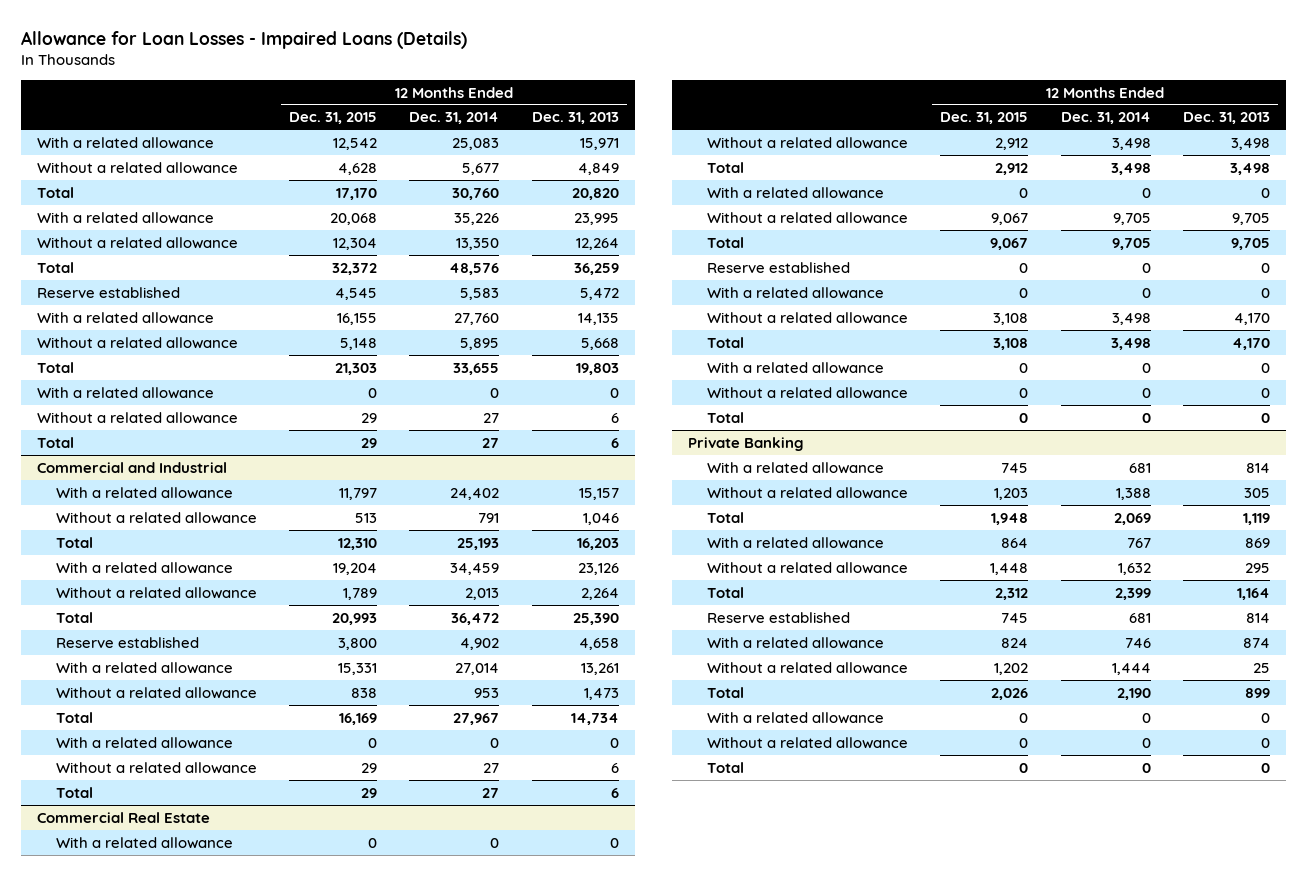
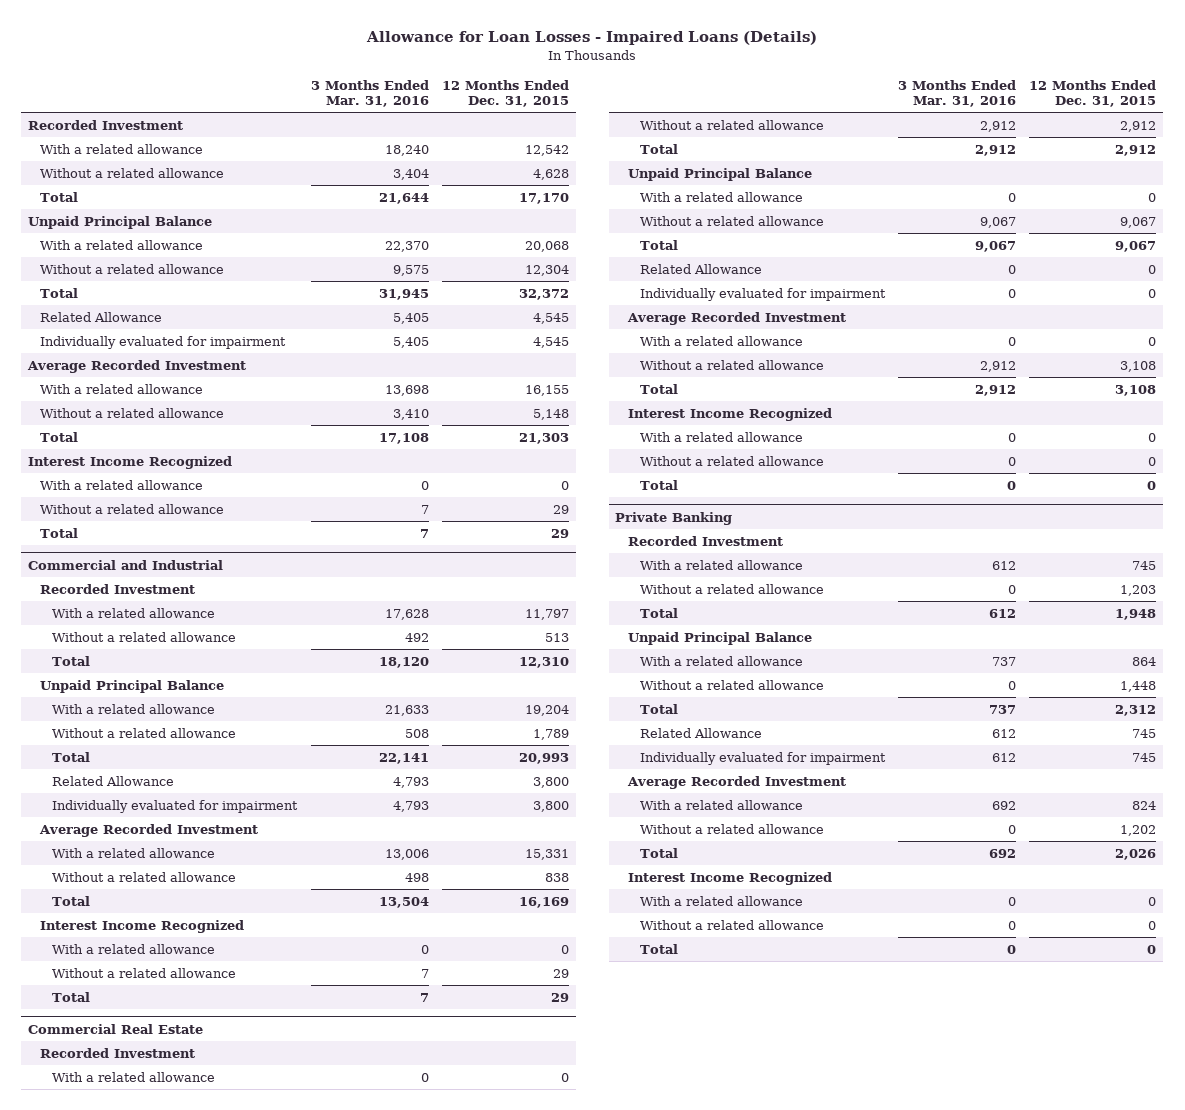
- | 12 Months Ended Dec. 31, 2015 | 12 Months Ended Dec. 31, 2014 | 12 Months Ended Dec. 31, 2013
+ | 3 Months Ended Mar. 31, 2016 | 12 Months Ended Dec. 31, 2015
+ Recorded Investment
+ Unpaid Principal Balance
- Reserve established | 4,545 | 5,583 | 5,472
+ Related Allowance | 5,405 | 4,545
+ Individually evaluated for impairment | 5,405 | 4,545
+ Average Recorded Investment
+ Interest Income Recognized
@ Commercial and Industrial
+ Recorded Investment
+ Unpaid Principal Balance
- Reserve established | 3,800 | 4,902 | 4,658
+ Related Allowance | 4,793 | 3,800
+ Individually evaluated for impairment | 4,793 | 3,800
+ Average Recorded Investment
+ Interest Income Recognized
@ Commercial Real Estate
+ Recorded Investment
+ Unpaid Principal Balance
- Reserve established | 0 | 0 | 0
+ Related Allowance | 0 | 0
+ Individually evaluated for impairment | 0 | 0
+ Average Recorded Investment
+ Interest Income Recognized
@ Private Banking
+ Recorded Investment
+ Unpaid Principal Balance
- Reserve established | 745 | 681 | 814
+ Related Allowance | 612 | 745
+ Individually evaluated for impairment | 612 | 745
+ Average Recorded Investment
+ Interest Income Recognized

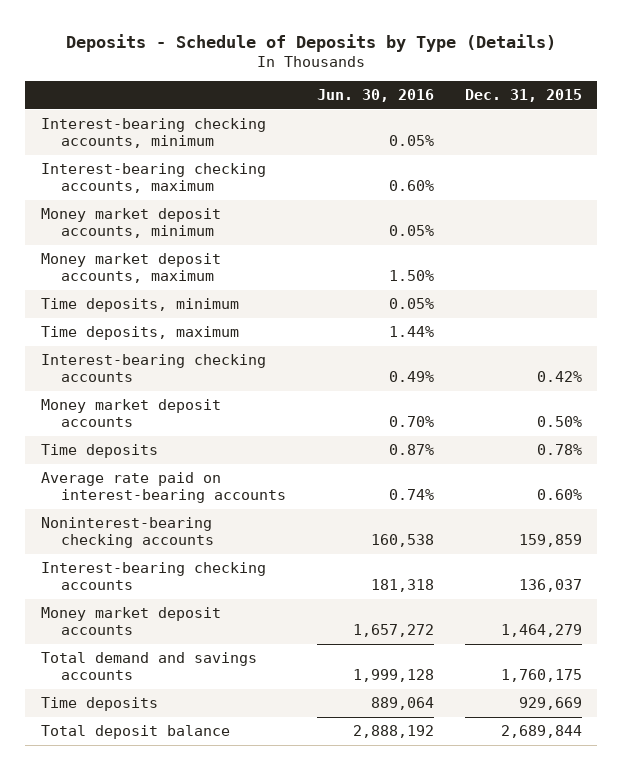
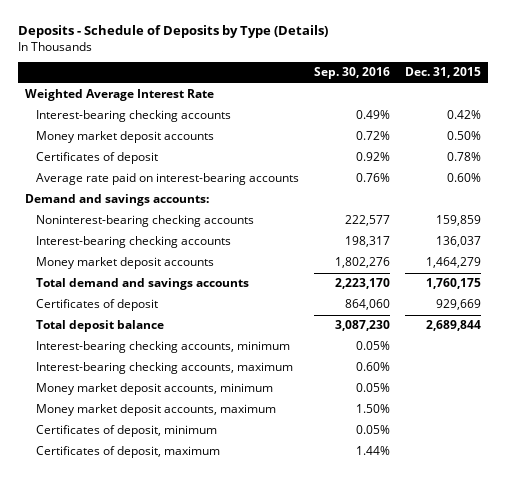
- | Jun. 30, 2016 | Dec. 31, 2015
+ | Sep. 30, 2016 | Dec. 31, 2015
- Time deposits, minimum | 0.05% |
- Time deposits, maximum | 1.44% |
+ Weighted Average Interest Rate
- Time deposits | 0.87% | 0.78%
+ Certificates of deposit | 0.92% | 0.78%
+ Demand and savings accounts:
- Time deposits | 889,064 | 929,669
+ Certificates of deposit | 864,060 | 929,669
moved down: Interest-bearing checking accounts, minimum | 0.05% |
moved down: Interest-bearing checking accounts, maximum | 0.60% |
moved down: Money market deposit accounts, minimum | 0.05% |
moved down: Money market deposit accounts, maximum | 1.50% |
+ Certificates of deposit, minimum | 0.05% |
+ Certificates of deposit, maximum | 1.44% |

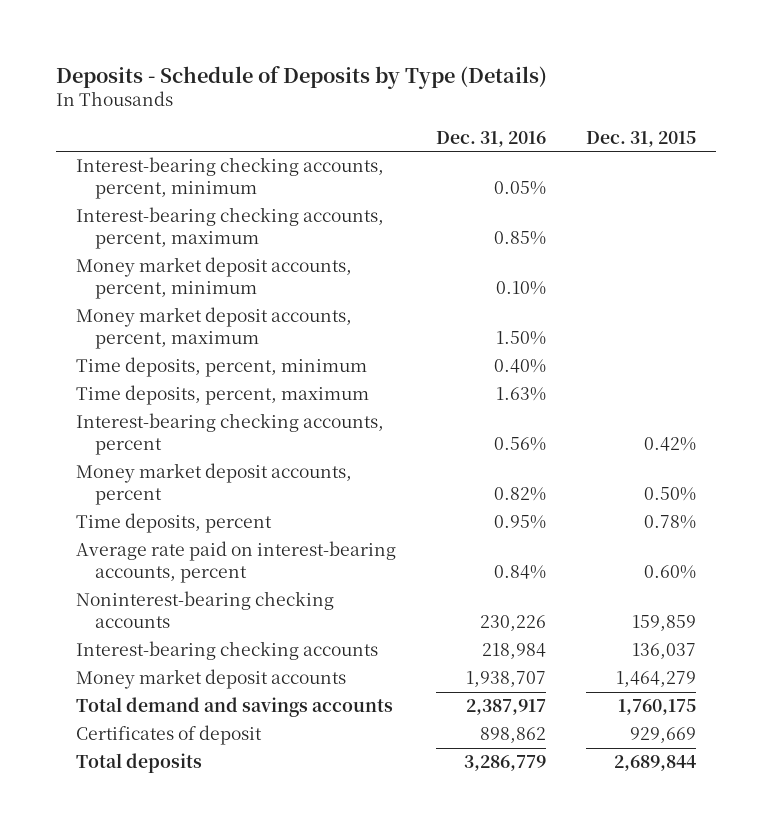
- | Sep. 30, 2016 | Dec. 31, 2015
+ | Dec. 31, 2016 | Dec. 31, 2015
- Weighted Average Interest Rate
- Interest-bearing checking accounts | 0.49% | 0.42%
- Money market deposit accounts | 0.72% | 0.50%
- Certificates of deposit | 0.92% | 0.78%
- Average rate paid on interest-bearing accounts | 0.76% | 0.60%
- Demand and savings accounts:
+ Interest-bearing checking accounts, percent, minimum | 0.05% |
+ Interest-bearing checking accounts, percent, maximum | 0.85% |
+ Money market deposit accounts, percent, minimum | 0.10% |
+ Money market deposit accounts, percent, maximum | 1.50% |
+ Time deposits, percent, minimum | 0.40% |
+ Time deposits, percent, maximum | 1.63% |
+ Interest-bearing checking accounts, percent | 0.56% | 0.42%
+ Money market deposit accounts, percent | 0.82% | 0.50%
+ Time deposits, percent | 0.95% | 0.78%
+ Average rate paid on interest-bearing accounts, percent | 0.84% | 0.60%
- Total deposit balance | 3,087,230 | 2,689,844
- Interest-bearing checking accounts, minimum | 0.05% |
- Interest-bearing checking accounts, maximum | 0.60% |
- Money market deposit accounts, minimum | 0.05% |
- Money market deposit accounts, maximum | 1.50% |
- Certificates of deposit, minimum | 0.05% |
- Certificates of deposit, maximum | 1.44% |
+ Total deposits | 3,286,779 | 2,689,844

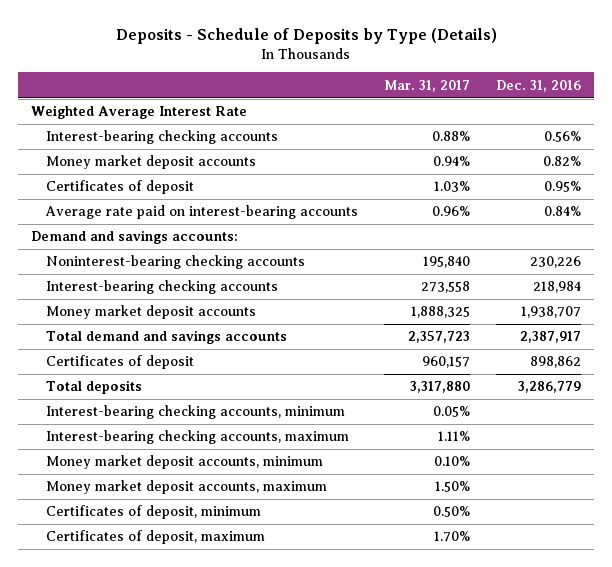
- | Dec. 31, 2016 | Dec. 31, 2015
+ | Mar. 31, 2017 | Dec. 31, 2016
- Interest-bearing checking accounts, percent, minimum | 0.05% |
- Interest-bearing checking accounts, percent, maximum | 0.85% |
- Money market deposit accounts, percent, minimum | 0.10% |
- Money market deposit accounts, percent, maximum | 1.50% |
- Time deposits, percent, minimum | 0.40% |
- Time deposits, percent, maximum | 1.63% |
- Interest-bearing checking accounts, percent | 0.56% | 0.42%
- Money market deposit accounts, percent | 0.82% | 0.50%
- Time deposits, percent | 0.95% | 0.78%
- Average rate paid on interest-bearing accounts, percent | 0.84% | 0.60%
+ Weighted Average Interest Rate
+ Interest-bearing checking accounts | 0.88% | 0.56%
+ Money market deposit accounts | 0.94% | 0.82%
+ Certificates of deposit | 1.03% | 0.95%
+ Average rate paid on interest-bearing accounts | 0.96% | 0.84%
+ Demand and savings accounts:
+ Interest-bearing checking accounts, minimum | 0.05% |
+ Interest-bearing checking accounts, maximum | 1.11% |
+ Money market deposit accounts, minimum | 0.10% |
+ Money market deposit accounts, maximum | 1.50% |
+ Certificates of deposit, minimum | 0.50% |
+ Certificates of deposit, maximum | 1.70% |

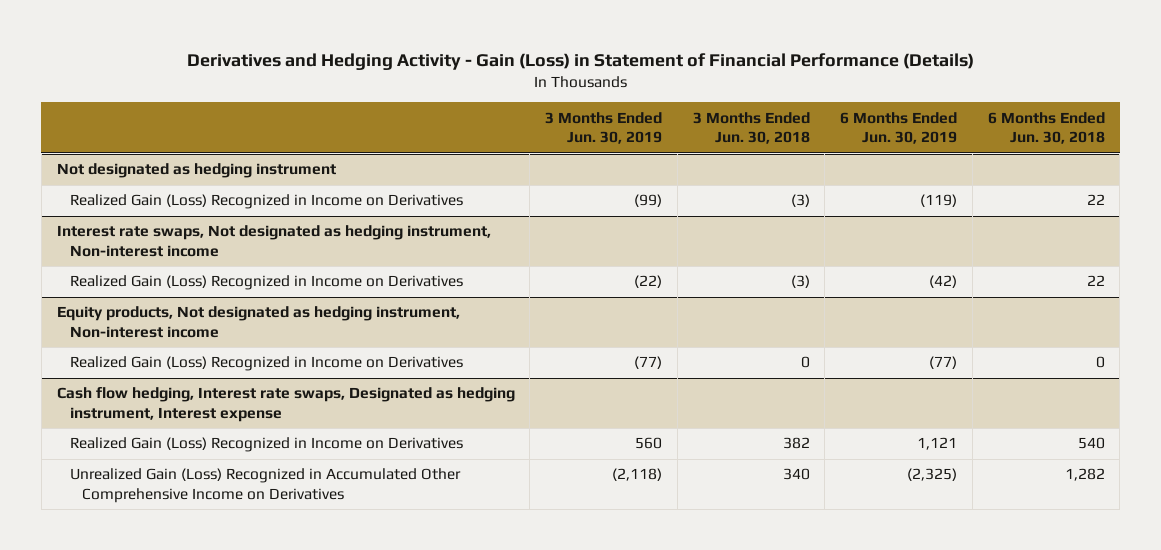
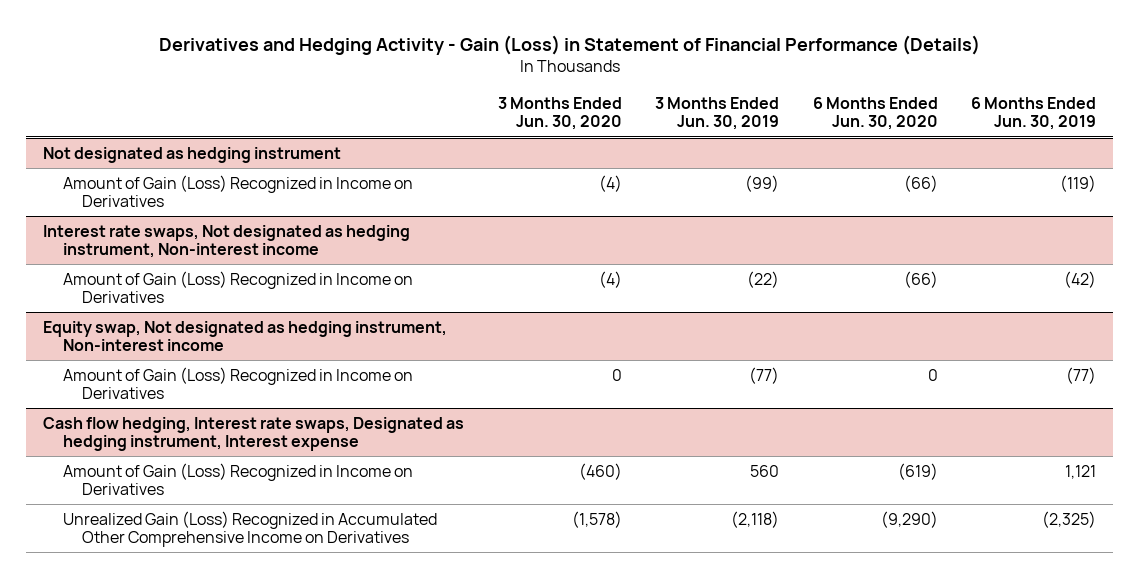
- | 3 Months Ended Jun. 30, 2019 | 3 Months Ended Jun. 30, 2018 | 6 Months Ended Jun. 30, 2019 | 6 Months Ended Jun. 30, 2018
+ | 3 Months Ended Jun. 30, 2020 | 3 Months Ended Jun. 30, 2019 | 6 Months Ended Jun. 30, 2020 | 6 Months Ended Jun. 30, 2019
@ Not designated as hedging instrument
- Realized Gain (Loss) Recognized in Income on Derivatives | (99) | (3) | (119) | 22
+ Amount of Gain (Loss) Recognized in Income on Derivatives | (4) | (99) | (66) | (119)
@ Interest rate swaps, Not designated as hedging instrument, Non-interest income
- Realized Gain (Loss) Recognized in Income on Derivatives | (22) | (3) | (42) | 22
- Equity products, Not designated as hedging instrument, Non-interest income
- Realized Gain (Loss) Recognized in Income on Derivatives | (77) | 0 | (77) | 0
@ Interest rate swaps, Not designated as hedging instrument, Non-interest income
+ Amount of Gain (Loss) Recognized in Income on Derivatives | (4) | (22) | (66) | (42)
+ Equity swap, Not designated as hedging instrument, Non-interest income
+ Amount of Gain (Loss) Recognized in Income on Derivatives | 0 | (77) | 0 | (77)
@ Cash flow hedging, Interest rate swaps, Designated as hedging instrument, Interest expense
- Realized Gain (Loss) Recognized in Income on Derivatives | 560 | 382 | 1,121 | 540
+ Amount of Gain (Loss) Recognized in Income on Derivatives | (460) | 560 | (619) | 1,121

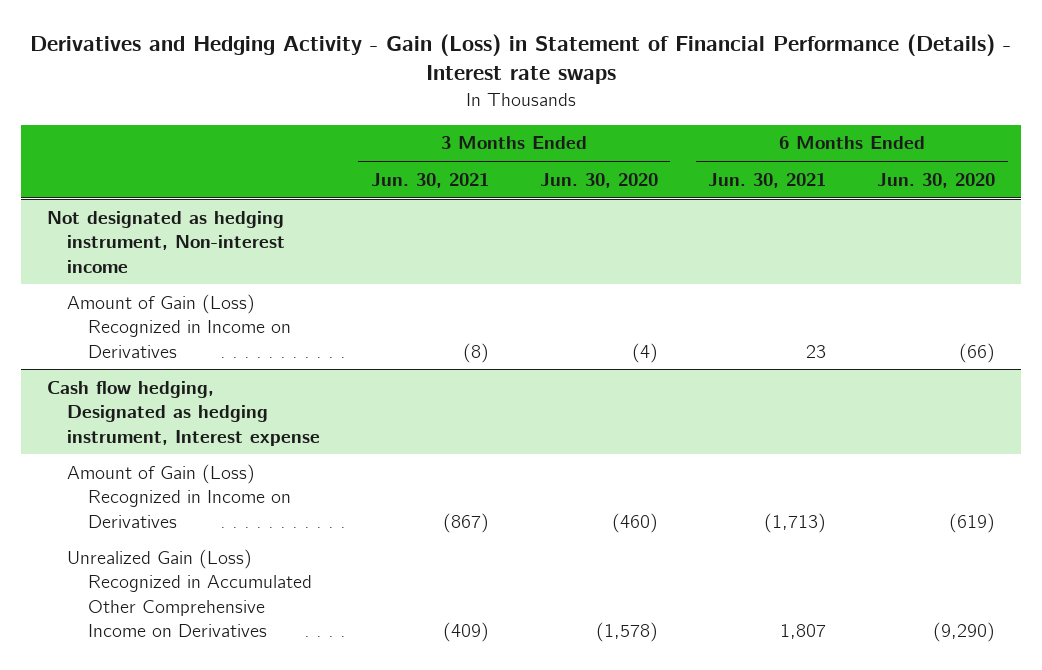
- Derivatives and Hedging Activity - Gain (Loss) in Statement of Financial Performance (Details)
+ Derivatives and Hedging Activity - Gain (Loss) in Statement of Financial Performance (Details) - Interest rate swaps
- | 3 Months Ended Jun. 30, 2020 | 3 Months Ended Jun. 30, 2019 | 6 Months Ended Jun. 30, 2020 | 6 Months Ended Jun. 30, 2019
+ | 3 Months Ended Jun. 30, 2021 | 3 Months Ended Jun. 30, 2020 | 6 Months Ended Jun. 30, 2021 | 6 Months Ended Jun. 30, 2020
- Not designated as hedging instrument
- Amount of Gain (Loss) Recognized in Income on Derivatives | (4) | (99) | (66) | (119)
- Interest rate swaps, Not designated as hedging instrument, Non-interest income
+ Not designated as hedging instrument, Non-interest income
- Equity swap, Not designated as hedging instrument, Non-interest income
- Amount of Gain (Loss) Recognized in Income on Derivatives | 0 | (77) | 0 | (77)
- Cash flow hedging, Interest rate swaps, Designated as hedging instrument, Interest expense
+ Cash flow hedging, Designated as hedging instrument, Interest expense

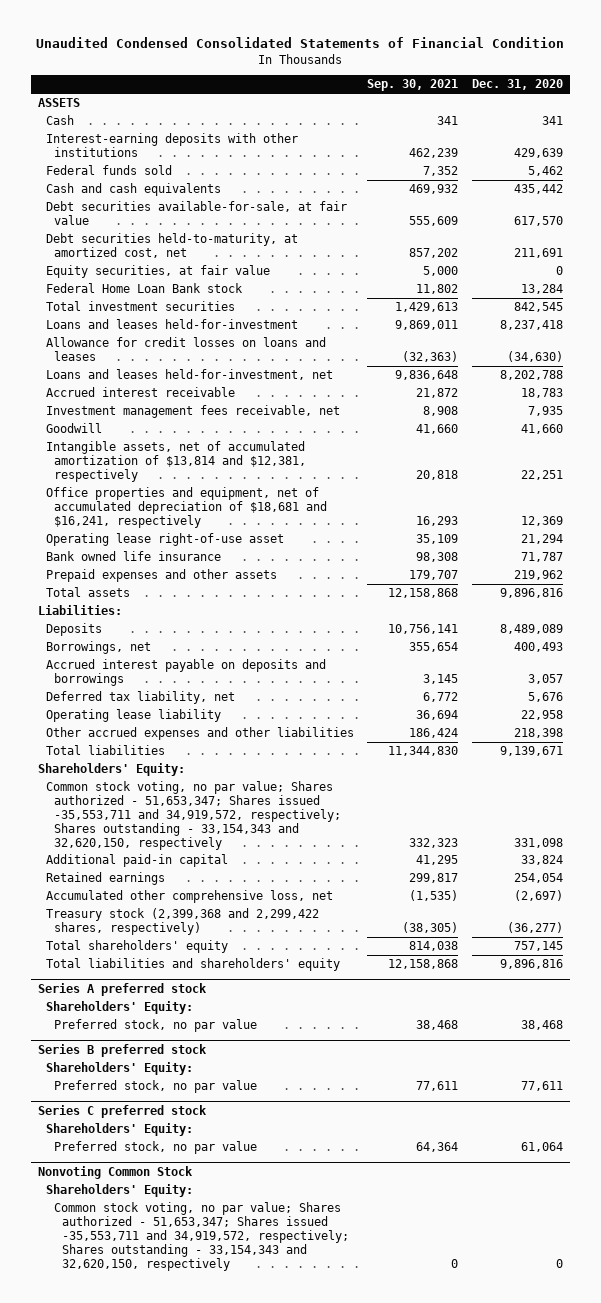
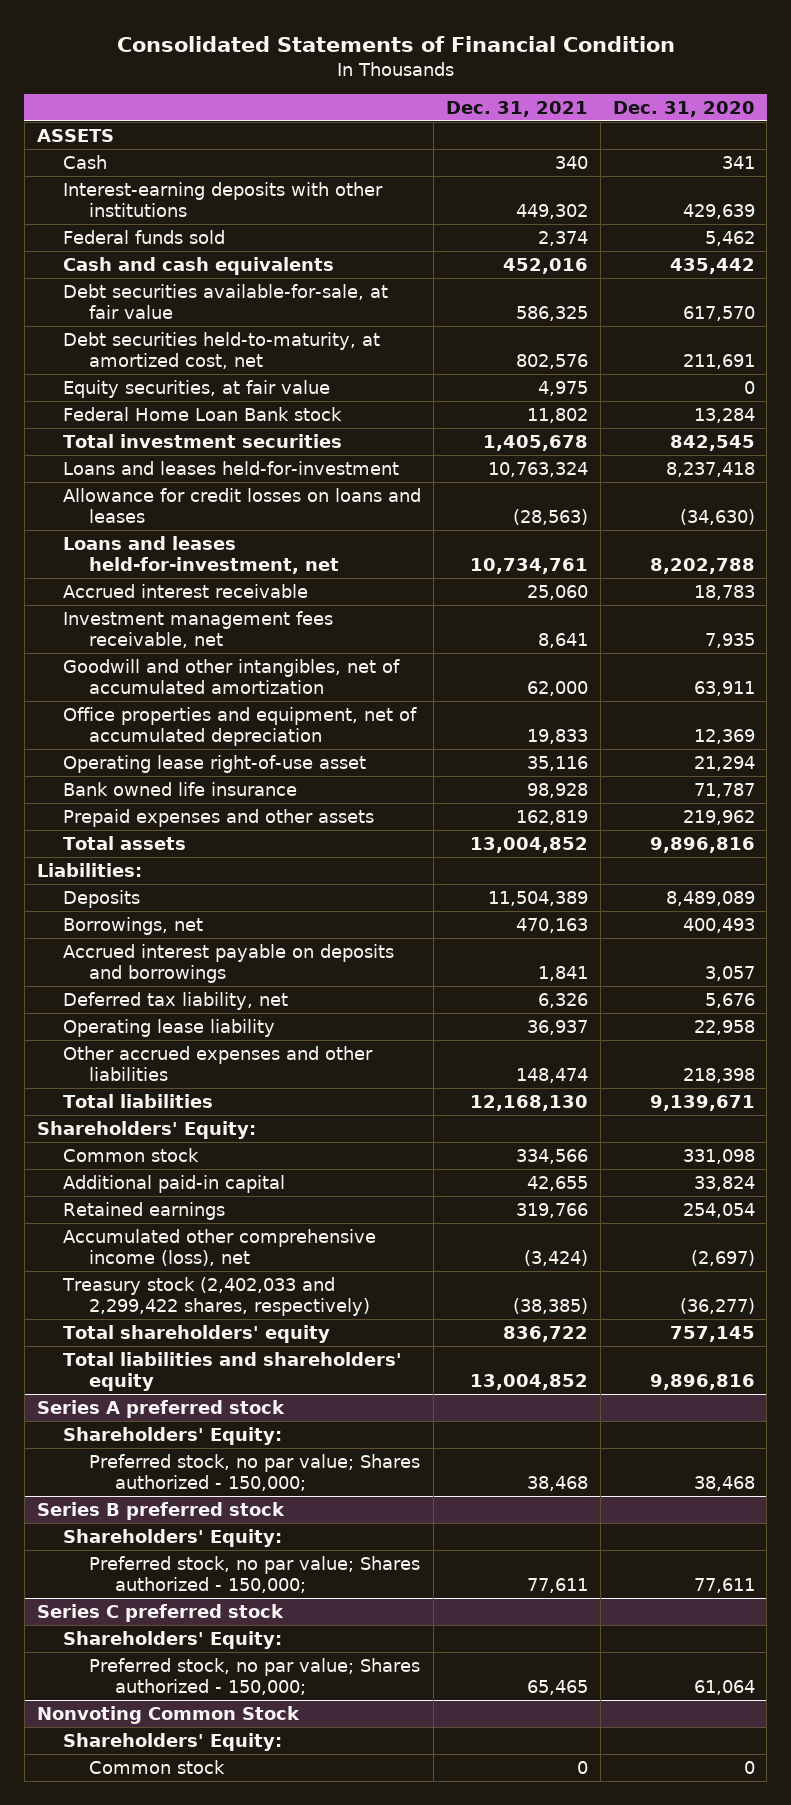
- Unaudited Condensed Consolidated Statements of Financial Condition
+ Consolidated Statements of Financial Condition
- | Sep. 30, 2021 | Dec. 31, 2020
+ | Dec. 31, 2021 | Dec. 31, 2020
- Goodwill | 41,660 | 41,660
- Intangible assets, net of accumulated amortization of $13,814 and $12,381, respectively | 20,818 | 22,251
- Office properties and equipment, net of accumulated depreciation of $18,681 and $16,241, respectively | 16,293 | 12,369
+ Goodwill and other intangibles, net of accumulated amortization | 62,000 | 63,911
+ Office properties and equipment, net of accumulated depreciation | 19,833 | 12,369
- Common stock voting, no par value; Shares authorized - 51,653,347; Shares issued -35,553,711 and 34,919,572, respectively; Shares outstanding - 33,154,343 and 32,620,150, respectively | 332,323 | 331,098
+ Common stock | 334,566 | 331,098
- Accumulated other comprehensive loss, net | (1,535) | (2,697)
- Treasury stock (2,399,368 and 2,299,422 shares, respectively) | (38,305) | (36,277)
+ Accumulated other comprehensive income (loss), net | (3,424) | (2,697)
+ Treasury stock (2,402,033 and 2,299,422 shares, respectively) | (38,385) | (36,277)
@ Series A preferred stock
- Preferred stock, no par value | 38,468 | 38,468
+ Preferred stock, no par value; Shares authorized - 150,000; | 38,468 | 38,468
@ Series B preferred stock
- Preferred stock, no par value | 77,611 | 77,611
+ Preferred stock, no par value; Shares authorized - 150,000; | 77,611 | 77,611
@ Series C preferred stock
- Preferred stock, no par value | 64,364 | 61,064
+ Preferred stock, no par value; Shares authorized - 150,000; | 65,465 | 61,064
@ Nonvoting Common Stock
- Common stock voting, no par value; Shares authorized - 51,653,347; Shares issued -35,553,711 and 34,919,572, respectively; Shares outstanding - 33,154,343 and 32,620,150, respectively | 0 | 0
+ Common stock | 0 | 0

